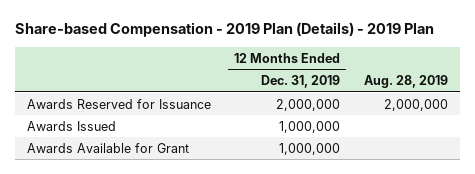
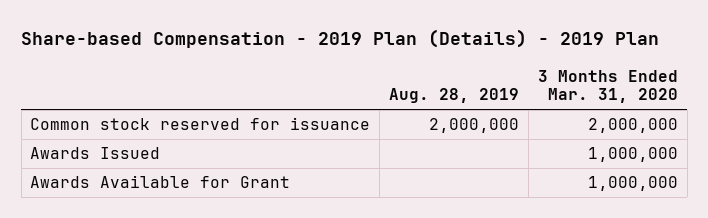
- | 12 Months Ended Dec. 31, 2019 | Aug. 28, 2019
+ | Aug. 28, 2019 | 3 Months Ended Mar. 31, 2020
- Awards Reserved for Issuance | 2,000,000 | 2,000,000
+ Common stock reserved for issuance | 2,000,000 | 2,000,000

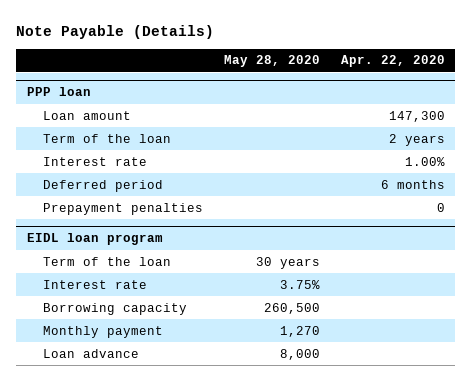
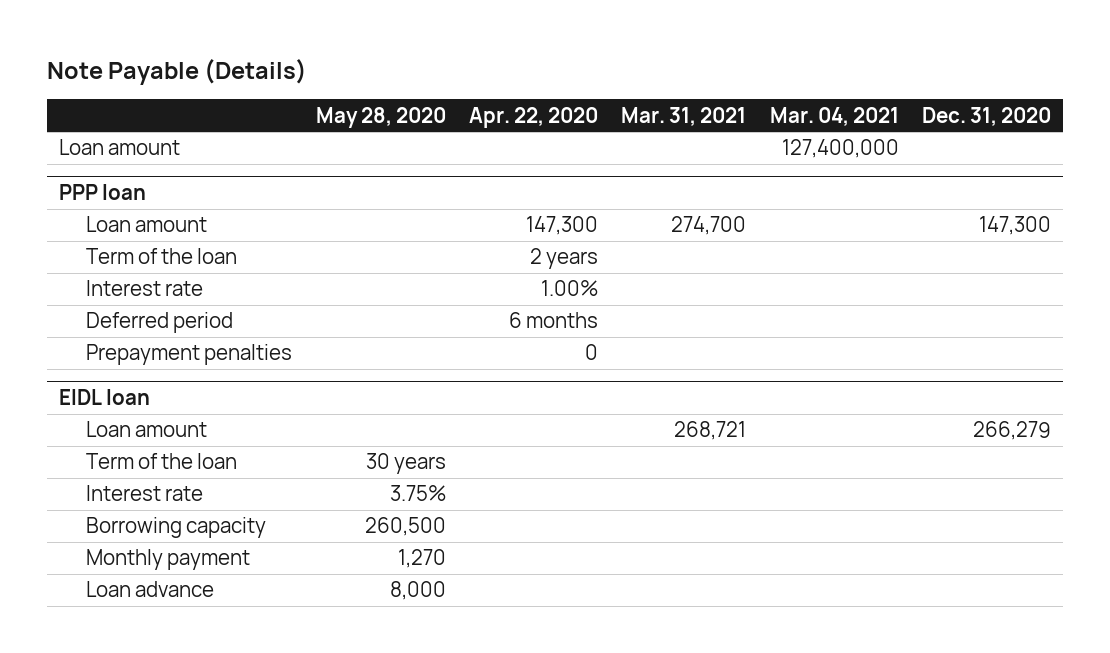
- | May 28, 2020 | Apr. 22, 2020
+ | May 28, 2020 | Apr. 22, 2020 | Mar. 31, 2021 | Mar. 04, 2021 | Dec. 31, 2020
+ Loan amount | | | | 127,400,000 |
- EIDL loan program
+ EIDL loan
+ Loan amount | | | 268,721 | | 266,279

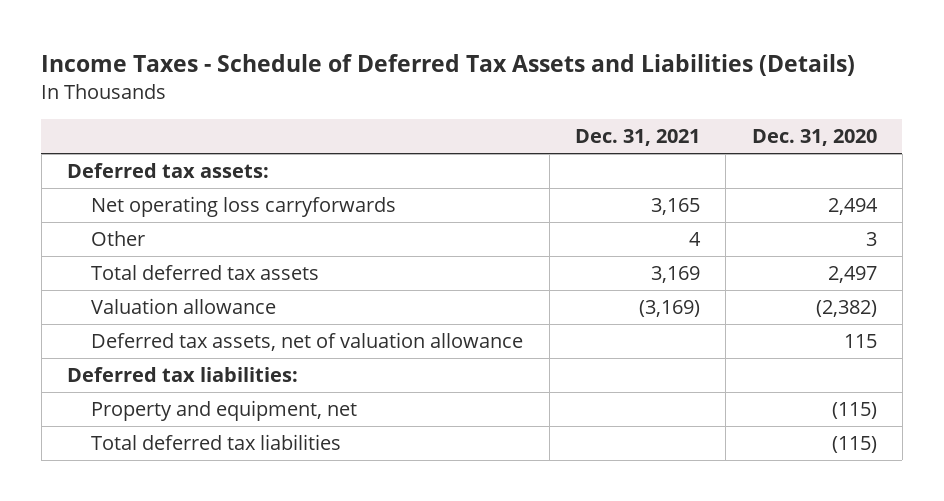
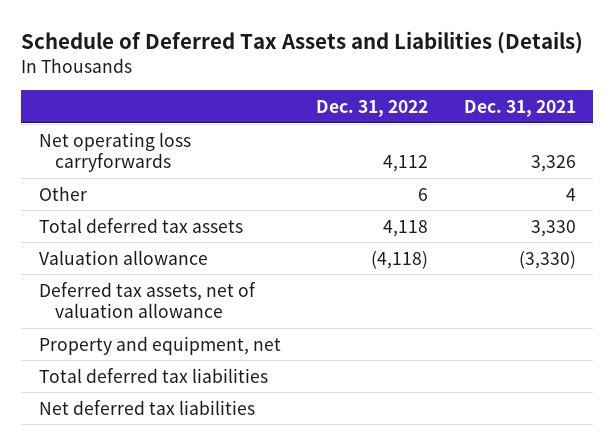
- Income Taxes - Schedule of Deferred Tax Assets and Liabilities (Details)
+ Schedule of Deferred Tax Assets and Liabilities (Details)
- | Dec. 31, 2021 | Dec. 31, 2020
+ | Dec. 31, 2022 | Dec. 31, 2021
- Deferred tax assets:
- Net operating loss carryforwards | 3,165 | 2,494
+ Net operating loss carryforwards | 4,112 | 3,326
- Total deferred tax assets | 3,169 | 2,497
- Valuation allowance | (3,169) | (2,382)
+ Total deferred tax assets | 4,118 | 3,330
+ Valuation allowance | (4,118) | (3,330)
- Deferred tax liabilities:
+ Net deferred tax liabilities

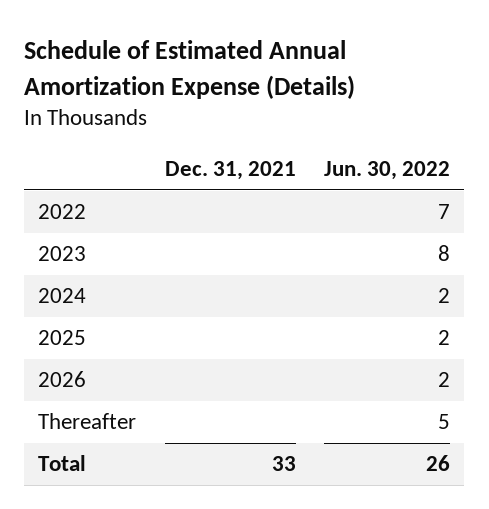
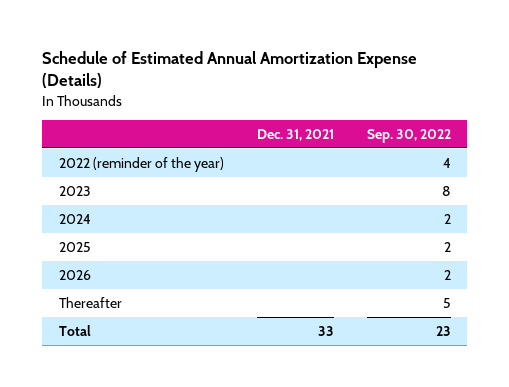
- | Dec. 31, 2021 | Jun. 30, 2022
+ | Dec. 31, 2021 | Sep. 30, 2022
- 2022 | | 7
+ 2022 (reminder of the year) | | 4

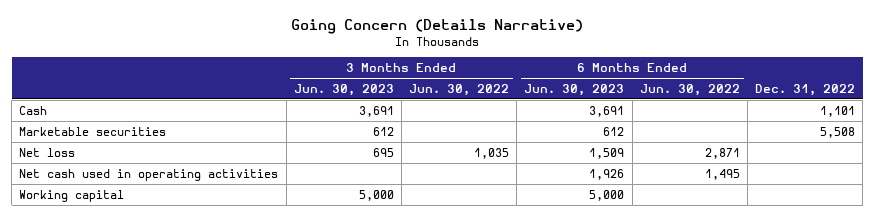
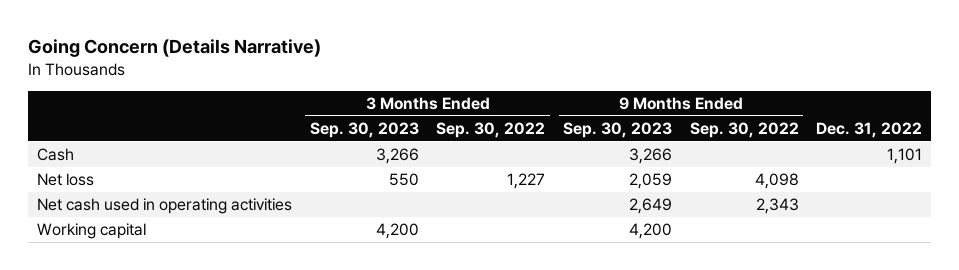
- | 3 Months Ended Jun. 30, 2023 | 3 Months Ended Jun. 30, 2022 | 6 Months Ended Jun. 30, 2023 | 6 Months Ended Jun. 30, 2022 | Dec. 31, 2022
+ | 3 Months Ended Sep. 30, 2023 | 3 Months Ended Sep. 30, 2022 | 9 Months Ended Sep. 30, 2023 | 9 Months Ended Sep. 30, 2022 | Dec. 31, 2022
- Marketable securities | 612 | | 612 | | 5,508

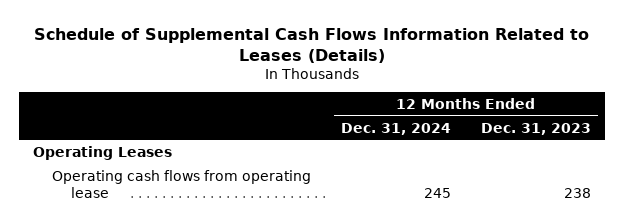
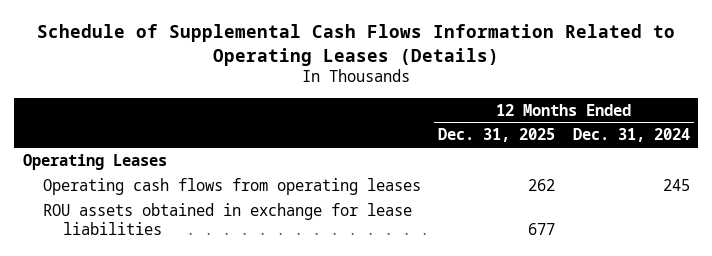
- Schedule of Supplemental Cash Flows Information Related to Leases (Details)
+ Schedule of Supplemental Cash Flows Information Related to Operating Leases (Details)
- | 12 Months Ended Dec. 31, 2024 | 12 Months Ended Dec. 31, 2023
+ | 12 Months Ended Dec. 31, 2025 | 12 Months Ended Dec. 31, 2024
- Operating cash flows from operating lease | 245 | 238
+ Operating cash flows from operating leases | 262 | 245
+ ROU assets obtained in exchange for lease liabilities | 677 |

